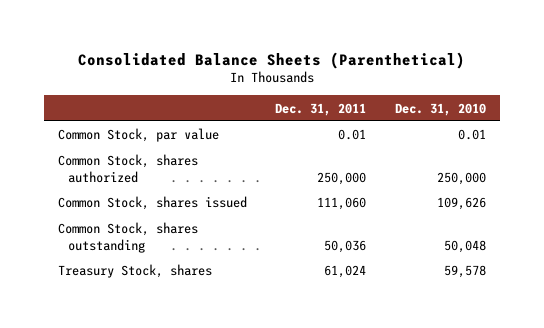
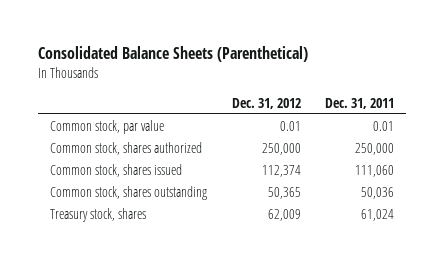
- | Dec. 31, 2011 | Dec. 31, 2010
+ | Dec. 31, 2012 | Dec. 31, 2011
- Common Stock, par value | 0.01 | 0.01
- Common Stock, shares authorized | 250,000 | 250,000
- Common Stock, shares issued | 111,060 | 109,626
- Common Stock, shares outstanding | 50,036 | 50,048
- Treasury Stock, shares | 61,024 | 59,578
+ Common stock, par value | 0.01 | 0.01
+ Common stock, shares authorized | 250,000 | 250,000
+ Common stock, shares issued | 112,374 | 111,060
+ Common stock, shares outstanding | 50,365 | 50,036
+ Treasury stock, shares | 62,009 | 61,024

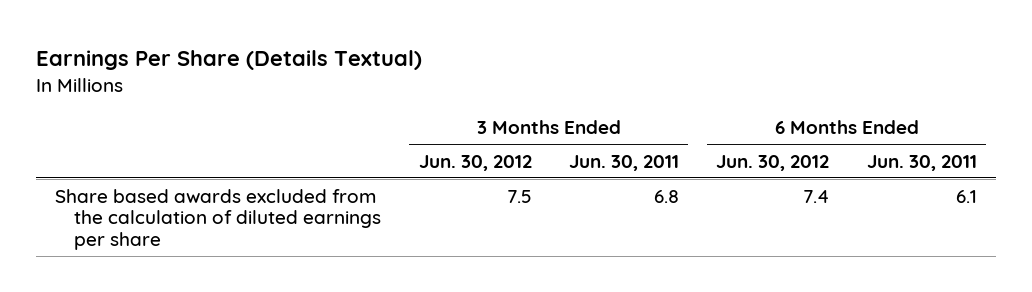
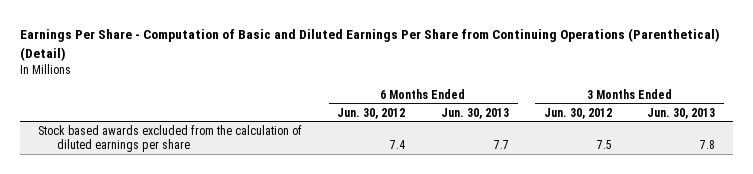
- Earnings Per Share (Details Textual)
+ Earnings Per Share - Computation of Basic and Diluted Earnings Per Share from Continuing Operations (Parenthetical) (Detail)
- | 3 Months Ended Jun. 30, 2012 | 3 Months Ended Jun. 30, 2011 | 6 Months Ended Jun. 30, 2012 | 6 Months Ended Jun. 30, 2011
+ | 6 Months Ended Jun. 30, 2012 | 6 Months Ended Jun. 30, 2013 | 3 Months Ended Jun. 30, 2012 | 3 Months Ended Jun. 30, 2013
- Share based awards excluded from the calculation of diluted earnings per share | 7.5 | 6.8 | 7.4 | 6.1
+ Stock based awards excluded from the calculation of diluted earnings per share | 7.4 | 7.7 | 7.5 | 7.8

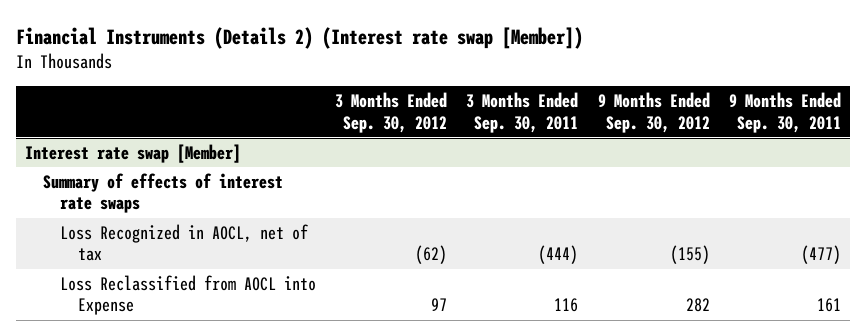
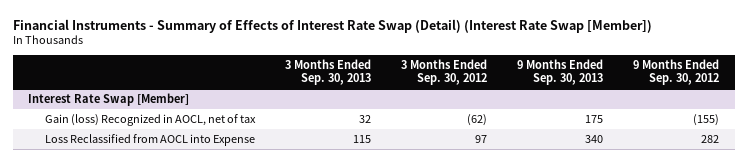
- Financial Instruments (Details 2) (Interest rate swap [Member])
+ Financial Instruments - Summary of Effects of Interest Rate Swap (Detail) (Interest Rate Swap [Member])
- | 3 Months Ended Sep. 30, 2012 | 3 Months Ended Sep. 30, 2011 | 9 Months Ended Sep. 30, 2012 | 9 Months Ended Sep. 30, 2011
+ | 3 Months Ended Sep. 30, 2013 | 3 Months Ended Sep. 30, 2012 | 9 Months Ended Sep. 30, 2013 | 9 Months Ended Sep. 30, 2012
- Interest rate swap [Member]
- Summary of effects of interest rate swaps
- Loss Recognized in AOCL, net of tax | (62) | (444) | (155) | (477)
+ Interest Rate Swap [Member]
+ Gain (loss) Recognized in AOCL, net of tax | 32 | (62) | 175 | (155)

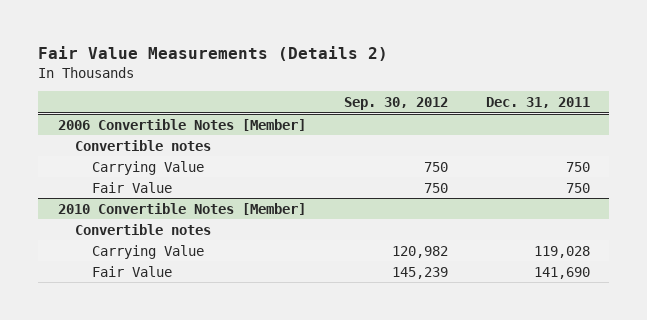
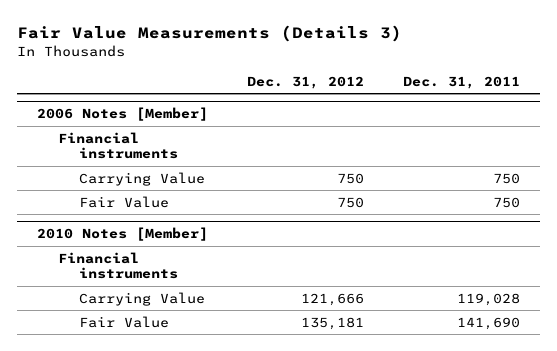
- Fair Value Measurements (Details 2)
+ Fair Value Measurements (Details 3)
- | Sep. 30, 2012 | Dec. 31, 2011
+ | Dec. 31, 2012 | Dec. 31, 2011
- 2006 Convertible Notes [Member]
- Convertible notes
+ 2006 Notes [Member]
+ Financial instruments
- 2010 Convertible Notes [Member]
- Convertible notes
+ 2010 Notes [Member]
+ Financial instruments

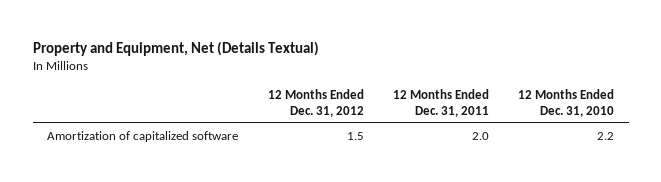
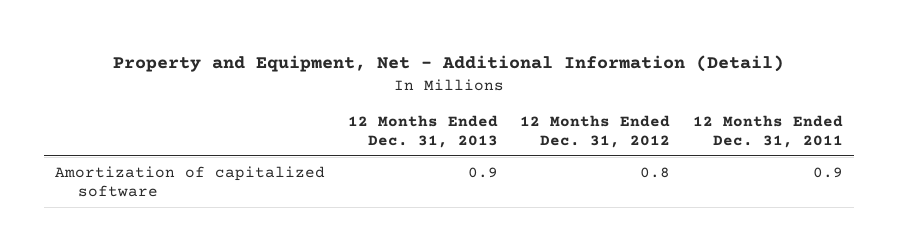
- Property and Equipment, Net (Details Textual)
+ Property and Equipment, Net - Additional Information (Detail)
- | 12 Months Ended Dec. 31, 2012 | 12 Months Ended Dec. 31, 2011 | 12 Months Ended Dec. 31, 2010
+ | 12 Months Ended Dec. 31, 2013 | 12 Months Ended Dec. 31, 2012 | 12 Months Ended Dec. 31, 2011
- Amortization of capitalized software | 1.5 | 2.0 | 2.2
+ Amortization of capitalized software | 0.9 | 0.8 | 0.9

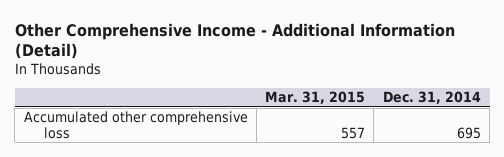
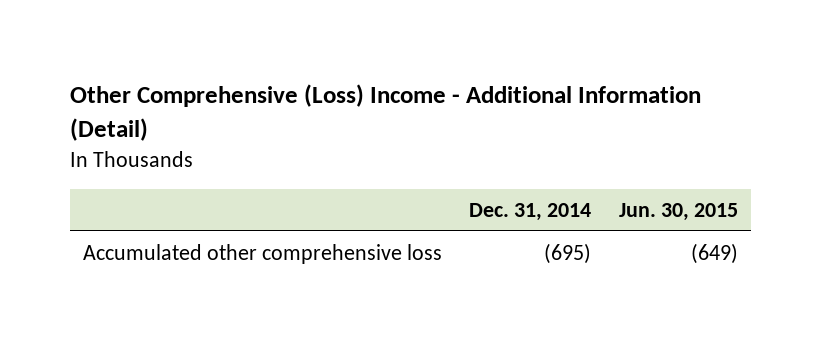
- Other Comprehensive Income - Additional Information (Detail)
+ Other Comprehensive (Loss) Income - Additional Information (Detail)
- | Mar. 31, 2015 | Dec. 31, 2014
+ | Dec. 31, 2014 | Jun. 30, 2015
- Accumulated other comprehensive loss | 557 | 695
+ Accumulated other comprehensive loss | (695) | (649)

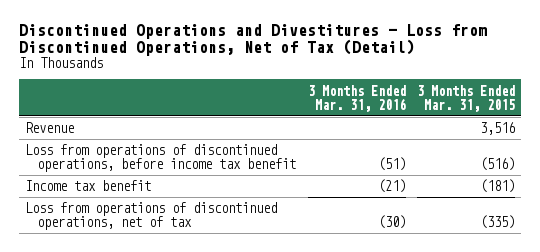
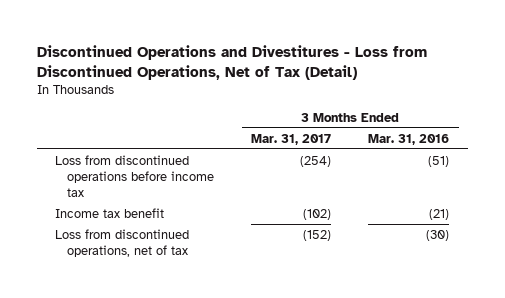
- | 3 Months Ended Mar. 31, 2016 | 3 Months Ended Mar. 31, 2015
+ | 3 Months Ended Mar. 31, 2017 | 3 Months Ended Mar. 31, 2016
- Revenue | | 3,516
- Loss from operations of discontinued operations, before income tax benefit | (51) | (516)
+ Loss from discontinued operations before income tax | (254) | (51)
- Loss from operations of discontinued operations, net of tax | (30) | (335)
+ Loss from discontinued operations, net of tax | (152) | (30)

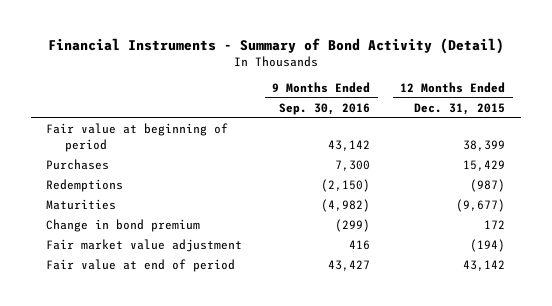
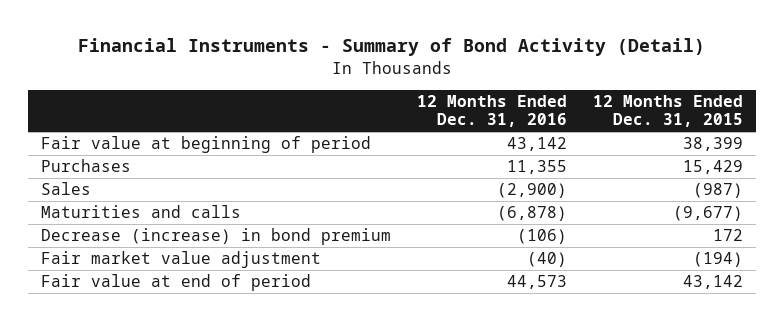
- | 9 Months Ended Sep. 30, 2016 | 12 Months Ended Dec. 31, 2015
+ | 12 Months Ended Dec. 31, 2016 | 12 Months Ended Dec. 31, 2015
- Redemptions | (2,150) | (987)
- Maturities | (4,982) | (9,677)
- Change in bond premium | (299) | 172
+ Sales | (2,900) | (987)
+ Maturities and calls | (6,878) | (9,677)
+ Decrease (increase) in bond premium | (106) | 172

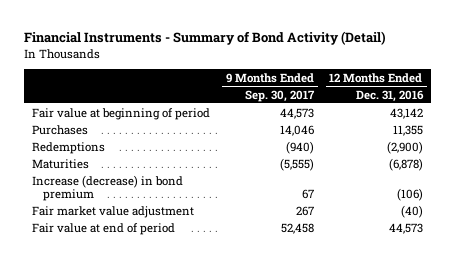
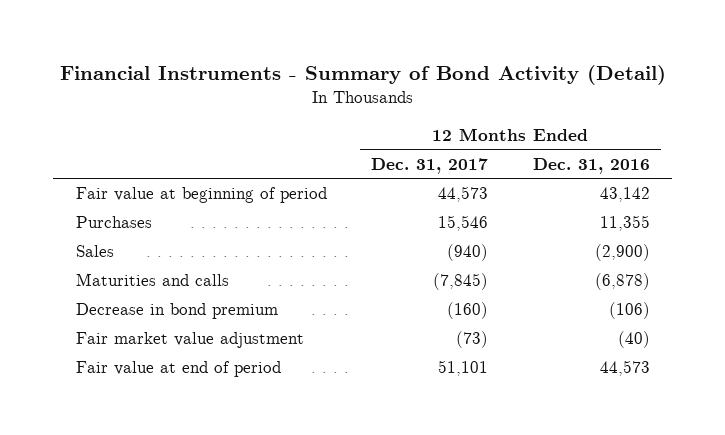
- | 9 Months Ended Sep. 30, 2017 | 12 Months Ended Dec. 31, 2016
+ | 12 Months Ended Dec. 31, 2017 | 12 Months Ended Dec. 31, 2016
- Redemptions | (940) | (2,900)
- Maturities | (5,555) | (6,878)
- Increase (decrease) in bond premium | 67 | (106)
+ Sales | (940) | (2,900)
+ Maturities and calls | (7,845) | (6,878)
+ Decrease in bond premium | (160) | (106)

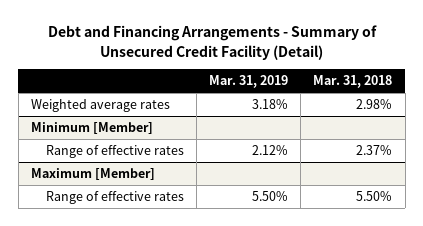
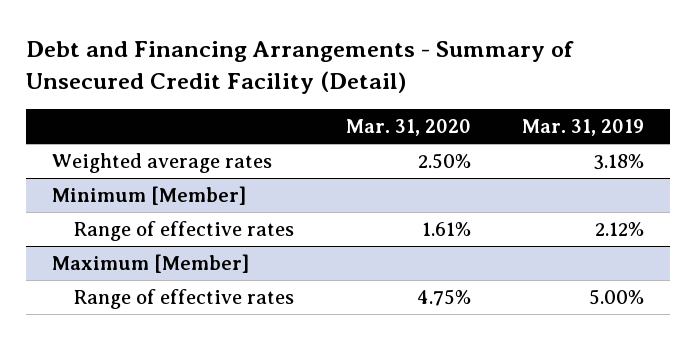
- | Mar. 31, 2019 | Mar. 31, 2018
+ | Mar. 31, 2020 | Mar. 31, 2019
@ Maximum [Member]
- Range of effective rates | 5.50% | 5.50%
+ Range of effective rates | 4.75% | 5.00%

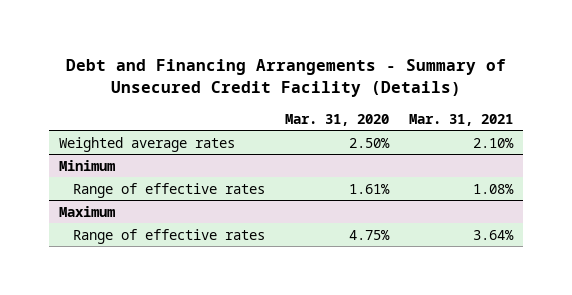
- Debt and Financing Arrangements - Summary of Unsecured Credit Facility (Detail)
+ Debt and Financing Arrangements - Summary of Unsecured Credit Facility (Details)
- | Mar. 31, 2020 | Mar. 31, 2019
+ | Mar. 31, 2020 | Mar. 31, 2021
- Minimum [Member]
+ Minimum
- Maximum [Member]
+ Maximum

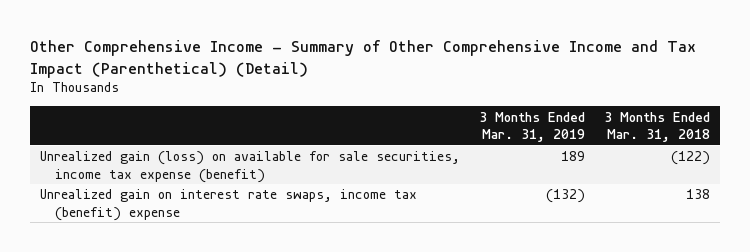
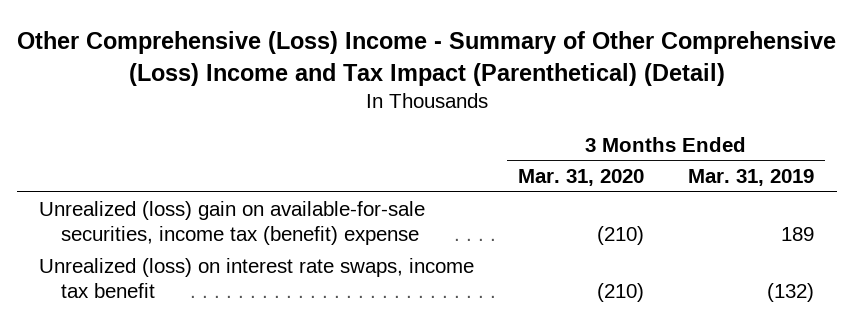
- Other Comprehensive Income - Summary of Other Comprehensive Income and Tax Impact (Parenthetical) (Detail)
+ Other Comprehensive (Loss) Income - Summary of Other Comprehensive (Loss) Income and Tax Impact (Parenthetical) (Detail)
- | 3 Months Ended Mar. 31, 2019 | 3 Months Ended Mar. 31, 2018
+ | 3 Months Ended Mar. 31, 2020 | 3 Months Ended Mar. 31, 2019
- Unrealized gain (loss) on available for sale securities, income tax expense (benefit) | 189 | (122)
- Unrealized gain on interest rate swaps, income tax (benefit) expense | (132) | 138
+ Unrealized (loss) gain on available-for-sale securities, income tax (benefit) expense | (210) | 189
+ Unrealized (loss) on interest rate swaps, income tax benefit | (210) | (132)

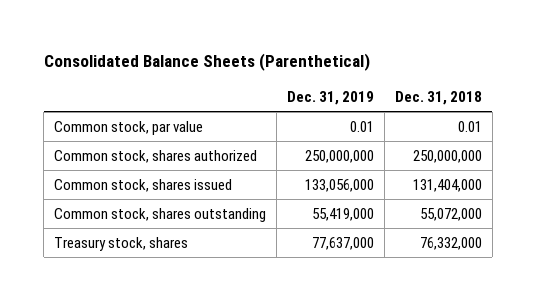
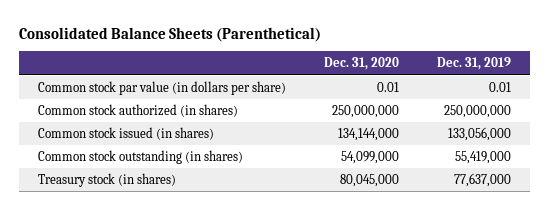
- | Dec. 31, 2019 | Dec. 31, 2018
+ | Dec. 31, 2020 | Dec. 31, 2019
- Common stock, par value | 0.01 | 0.01
- Common stock, shares authorized | 250,000,000 | 250,000,000
- Common stock, shares issued | 133,056,000 | 131,404,000
- Common stock, shares outstanding | 55,419,000 | 55,072,000
- Treasury stock, shares | 77,637,000 | 76,332,000
+ Common stock par value (in dollars per share) | 0.01 | 0.01
+ Common stock authorized (in shares) | 250,000,000 | 250,000,000
+ Common stock issued (in shares) | 134,144,000 | 133,056,000
+ Common stock outstanding (in shares) | 54,099,000 | 55,419,000
+ Treasury stock (in shares) | 80,045,000 | 77,637,000

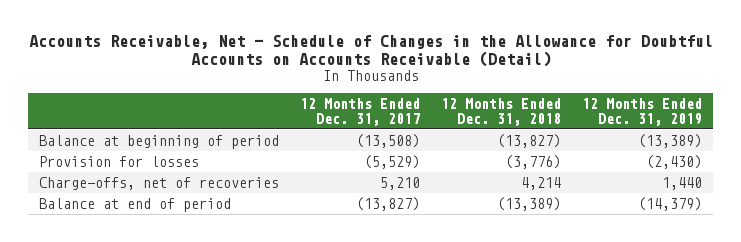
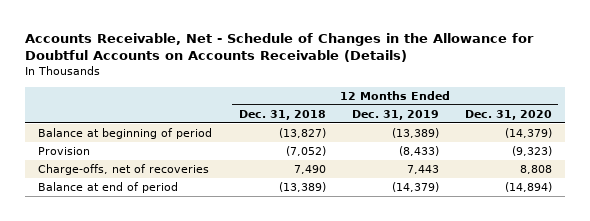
- Accounts Receivable, Net - Schedule of Changes in the Allowance for Doubtful Accounts on Accounts Receivable (Detail)
+ Accounts Receivable, Net - Schedule of Changes in the Allowance for Doubtful Accounts on Accounts Receivable (Details)
- | 12 Months Ended Dec. 31, 2017 | 12 Months Ended Dec. 31, 2018 | 12 Months Ended Dec. 31, 2019
+ | 12 Months Ended Dec. 31, 2018 | 12 Months Ended Dec. 31, 2019 | 12 Months Ended Dec. 31, 2020
- Provision for losses | (5,529) | (3,776) | (2,430)
- Charge-offs, net of recoveries | 5,210 | 4,214 | 1,440
+ Provision | (7,052) | (8,433) | (9,323)
+ Charge-offs, net of recoveries | 7,490 | 7,443 | 8,808

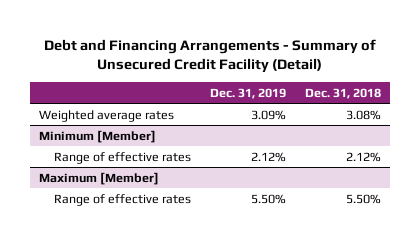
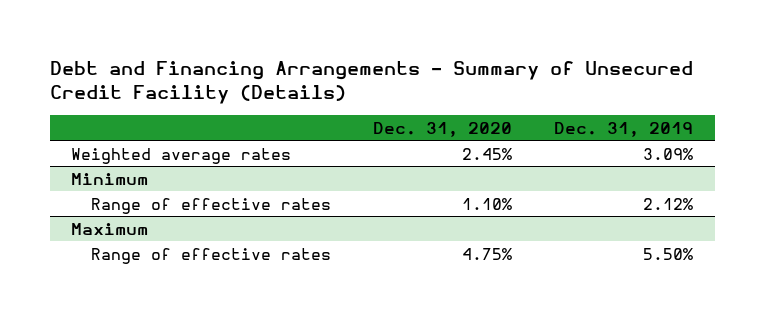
- Debt and Financing Arrangements - Summary of Unsecured Credit Facility (Detail)
+ Debt and Financing Arrangements - Summary of Unsecured Credit Facility (Details)
- | Dec. 31, 2019 | Dec. 31, 2018
+ | Dec. 31, 2020 | Dec. 31, 2019
- Minimum [Member]
+ Minimum
- Maximum [Member]
+ Maximum

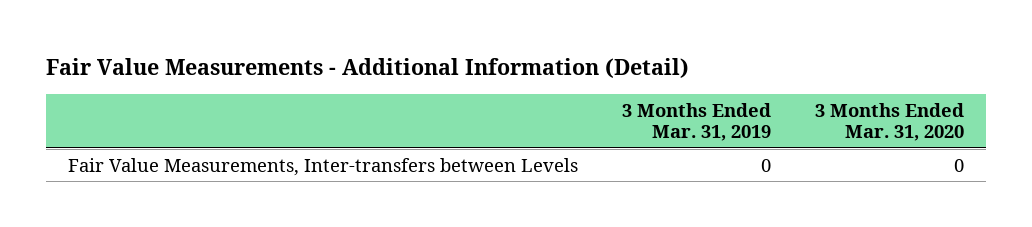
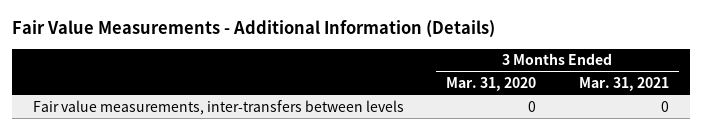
- Fair Value Measurements - Additional Information (Detail)
+ Fair Value Measurements - Additional Information (Details)
- | 3 Months Ended Mar. 31, 2019 | 3 Months Ended Mar. 31, 2020
+ | 3 Months Ended Mar. 31, 2020 | 3 Months Ended Mar. 31, 2021
- Fair Value Measurements, Inter-transfers between Levels | 0 | 0
+ Fair value measurements, inter-transfers between levels | 0 | 0

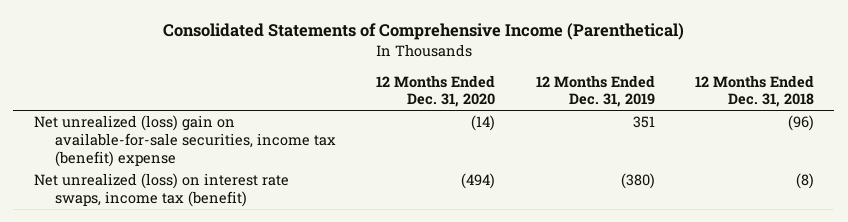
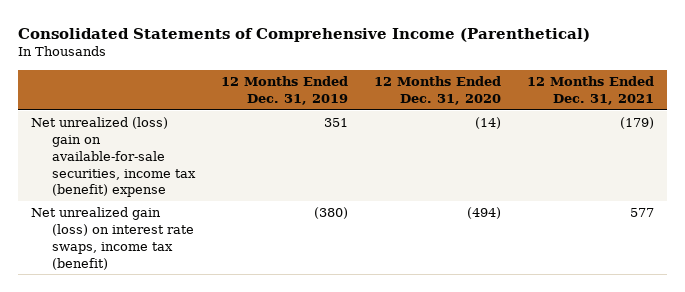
- | 12 Months Ended Dec. 31, 2020 | 12 Months Ended Dec. 31, 2019 | 12 Months Ended Dec. 31, 2018
+ | 12 Months Ended Dec. 31, 2019 | 12 Months Ended Dec. 31, 2020 | 12 Months Ended Dec. 31, 2021
- Net unrealized (loss) on interest rate swaps, income tax (benefit) | (494) | (380) | (8)
+ Net unrealized gain (loss) on interest rate swaps, income tax (benefit) | (380) | (494) | 577

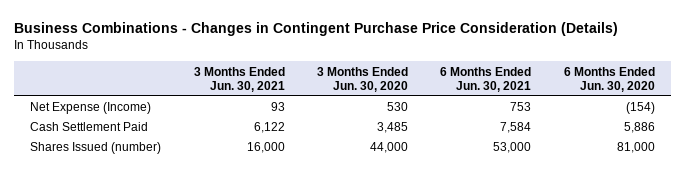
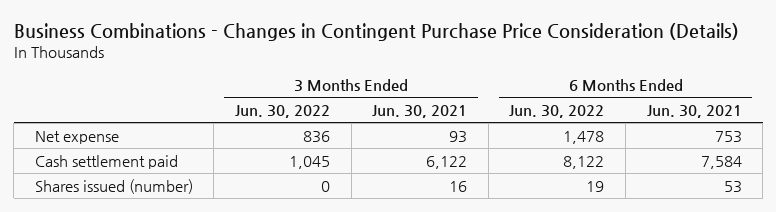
- | 3 Months Ended Jun. 30, 2021 | 3 Months Ended Jun. 30, 2020 | 6 Months Ended Jun. 30, 2021 | 6 Months Ended Jun. 30, 2020
+ | 3 Months Ended Jun. 30, 2022 | 3 Months Ended Jun. 30, 2021 | 6 Months Ended Jun. 30, 2022 | 6 Months Ended Jun. 30, 2021
- Net Expense (Income) | 93 | 530 | 753 | (154)
- Cash Settlement Paid | 6,122 | 3,485 | 7,584 | 5,886
- Shares Issued (number) | 16,000 | 44,000 | 53,000 | 81,000
+ Net expense | 836 | 93 | 1,478 | 753
+ Cash settlement paid | 1,045 | 6,122 | 8,122 | 7,584
+ Shares issued (number) | 0 | 16 | 19 | 53

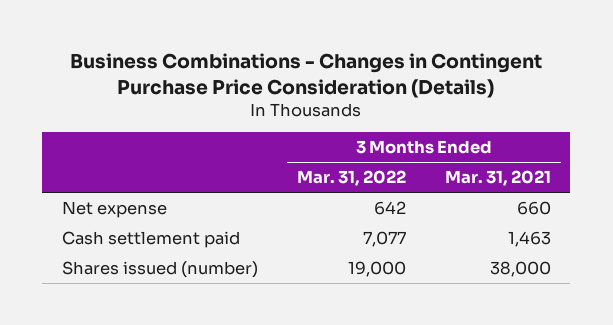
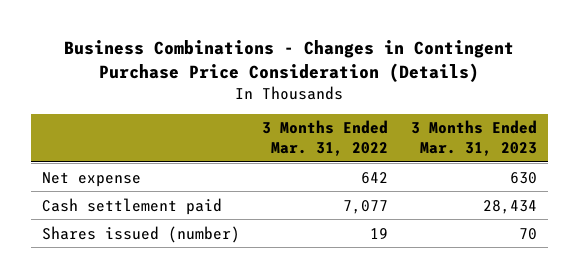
- | 3 Months Ended Mar. 31, 2022 | 3 Months Ended Mar. 31, 2021
+ | 3 Months Ended Mar. 31, 2022 | 3 Months Ended Mar. 31, 2023
- Shares issued (number) | 19,000 | 38,000
+ Shares issued (number) | 19 | 70

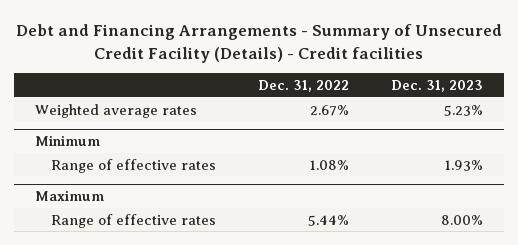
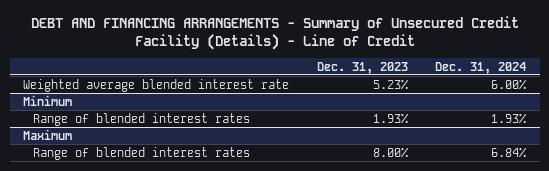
- Debt and Financing Arrangements - Summary of Unsecured Credit Facility (Details) - Credit facilities
+ DEBT AND FINANCING ARRANGEMENTS - Summary of Unsecured Credit Facility (Details) - Line of Credit
- | Dec. 31, 2022 | Dec. 31, 2023
+ | Dec. 31, 2023 | Dec. 31, 2024
- Weighted average rates | 2.67% | 5.23%
+ Weighted average blended interest rate | 5.23% | 6.00%
@ Minimum
- Range of effective rates | 1.08% | 1.93%
+ Range of blended interest rates | 1.93% | 1.93%
@ Maximum
- Range of effective rates | 5.44% | 8.00%
+ Range of blended interest rates | 8.00% | 6.84%

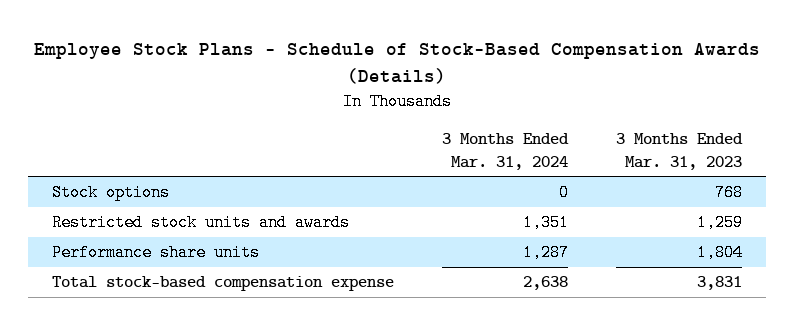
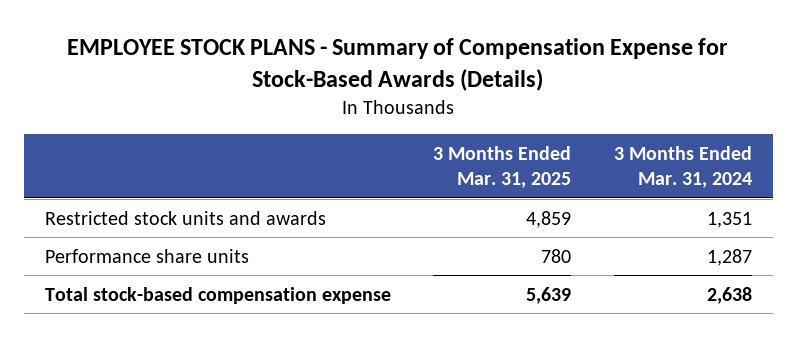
- Employee Stock Plans - Schedule of Stock-Based Compensation Awards (Details)
+ EMPLOYEE STOCK PLANS - Summary of Compensation Expense for Stock-Based Awards (Details)
- | 3 Months Ended Mar. 31, 2024 | 3 Months Ended Mar. 31, 2023
+ | 3 Months Ended Mar. 31, 2025 | 3 Months Ended Mar. 31, 2024
- Stock options | 0 | 768

